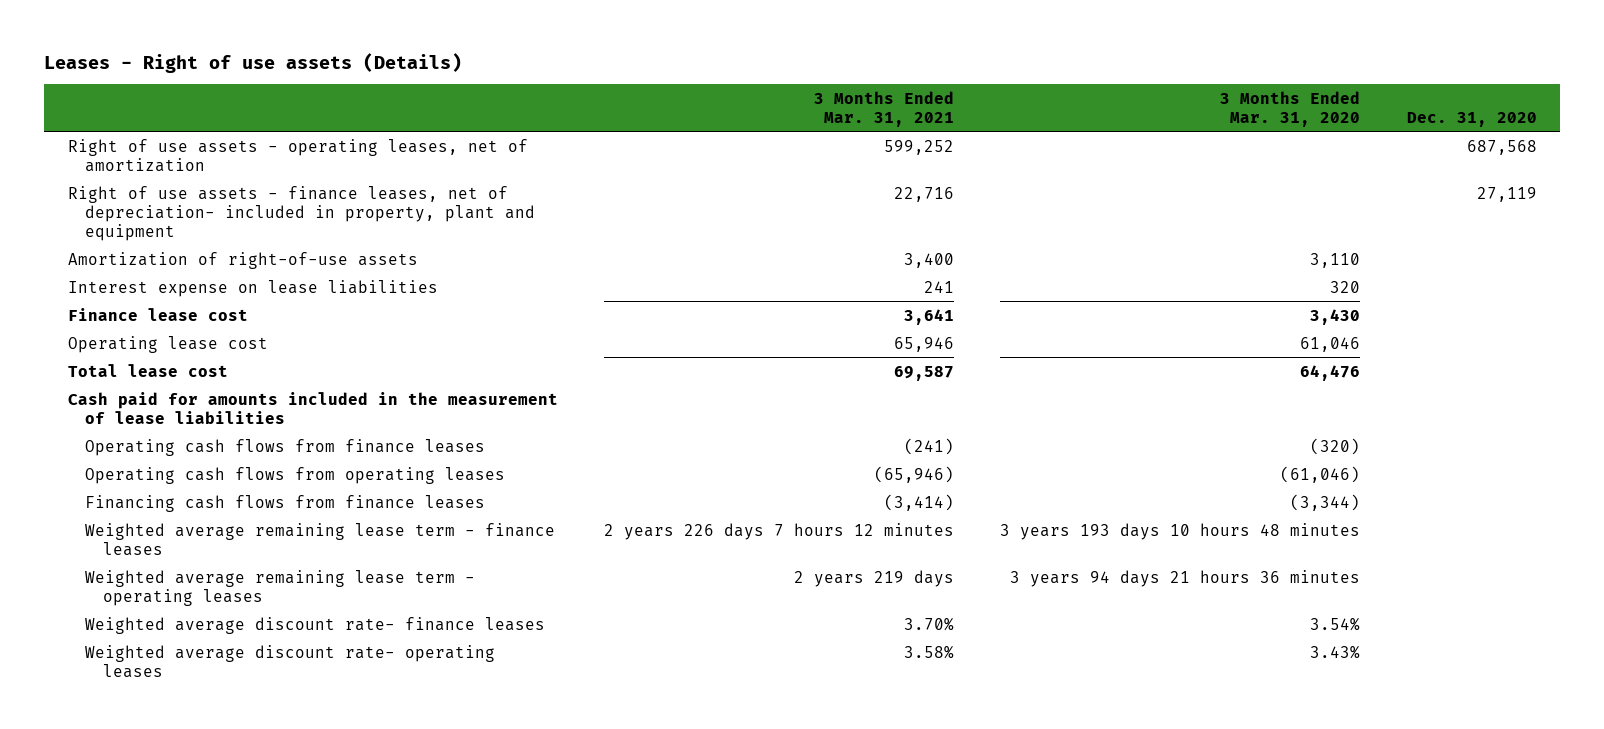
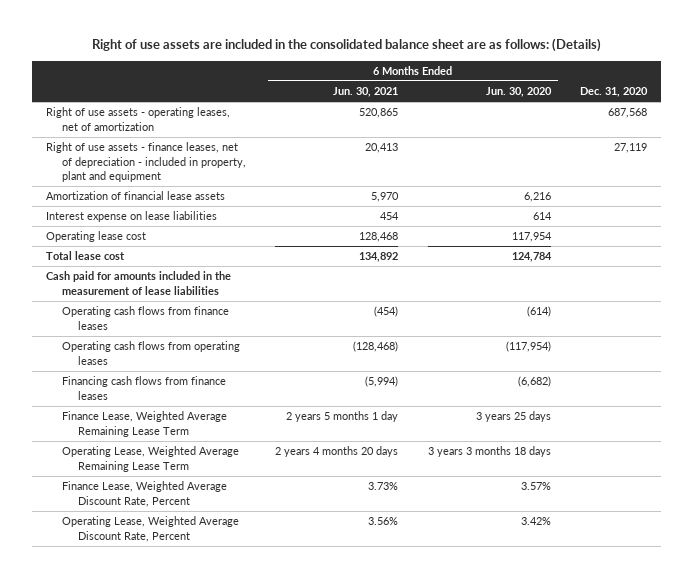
- Leases - Right of use assets (Details)
+ Right of use assets are included in the consolidated balance sheet are as follows: (Details)
- | 3 Months Ended Mar. 31, 2021 | 3 Months Ended Mar. 31, 2020 | Dec. 31, 2020
+ | 6 Months Ended Jun. 30, 2021 | 6 Months Ended Jun. 30, 2020 | Dec. 31, 2020
- Right of use assets - finance leases, net of depreciation- included in property, plant and equipment | 22,716 | | 27,119
- Amortization of right-of-use assets | 3,400 | 3,110 |
+ Right of use assets - finance leases, net of depreciation - included in property, plant and equipment | 20,413 | | 27,119
+ Amortization of financial lease assets | 5,970 | 6,216 |
- Finance lease cost | 3,641 | 3,430 |
- Weighted average remaining lease term - finance leases | 2 years 226 days 7 hours 12 minutes | 3 years 193 days 10 hours 48 minutes |
- Weighted average remaining lease term - operating leases | 2 years 219 days | 3 years 94 days 21 hours 36 minutes |
- Weighted average discount rate- finance leases | 3.70% | 3.54% |
- Weighted average discount rate- operating leases | 3.58% | 3.43% |
+ Finance Lease, Weighted Average Remaining Lease Term | 2 years 5 months 1 day | 3 years 25 days |
+ Operating Lease, Weighted Average Remaining Lease Term | 2 years 4 months 20 days | 3 years 3 months 18 days |
+ Finance Lease, Weighted Average Discount Rate, Percent | 3.73% | 3.57% |
+ Operating Lease, Weighted Average Discount Rate, Percent | 3.56% | 3.42% |

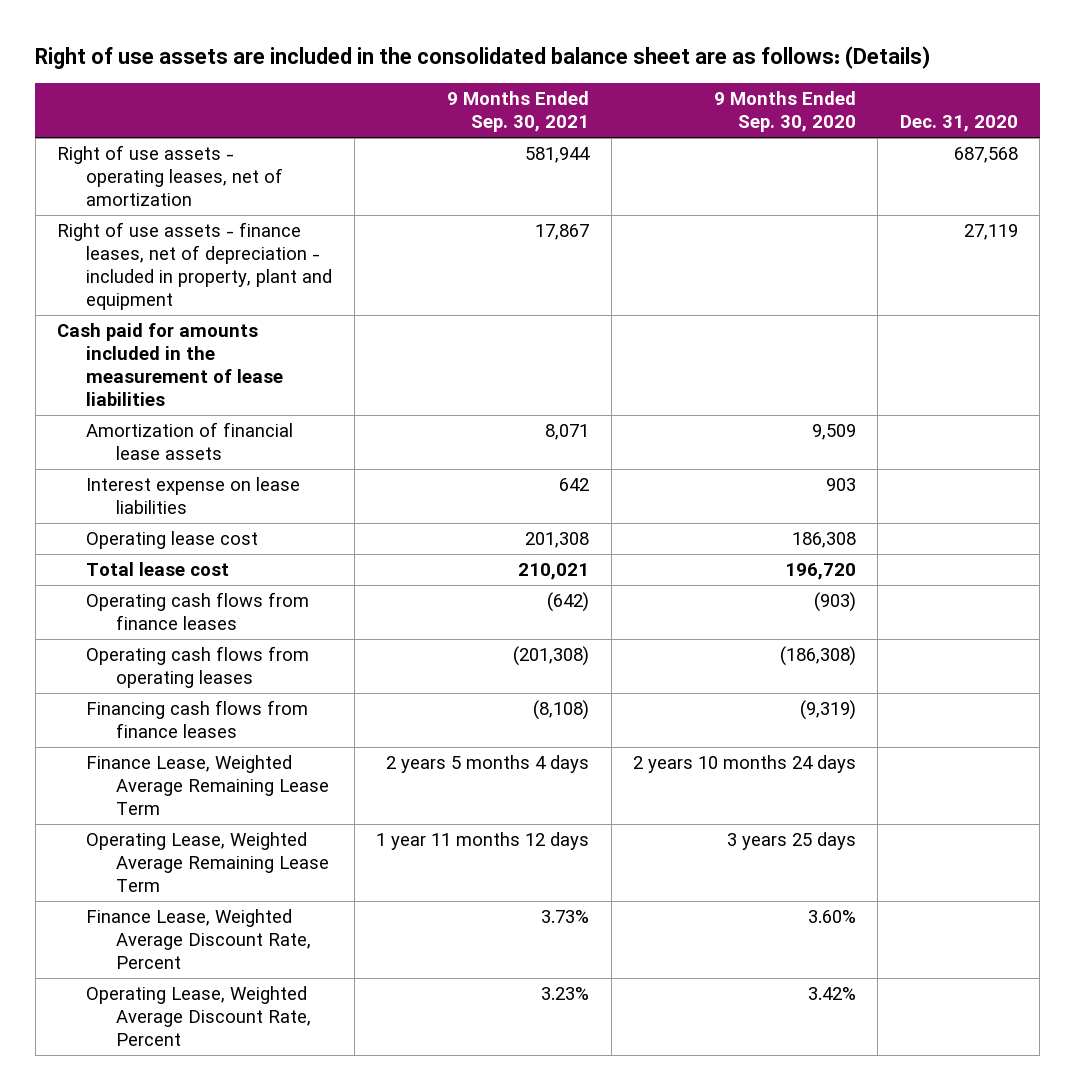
- | 6 Months Ended Jun. 30, 2021 | 6 Months Ended Jun. 30, 2020 | Dec. 31, 2020
+ | 9 Months Ended Sep. 30, 2021 | 9 Months Ended Sep. 30, 2020 | Dec. 31, 2020
moved up: Cash paid for amounts included in the measurement of lease liabilities

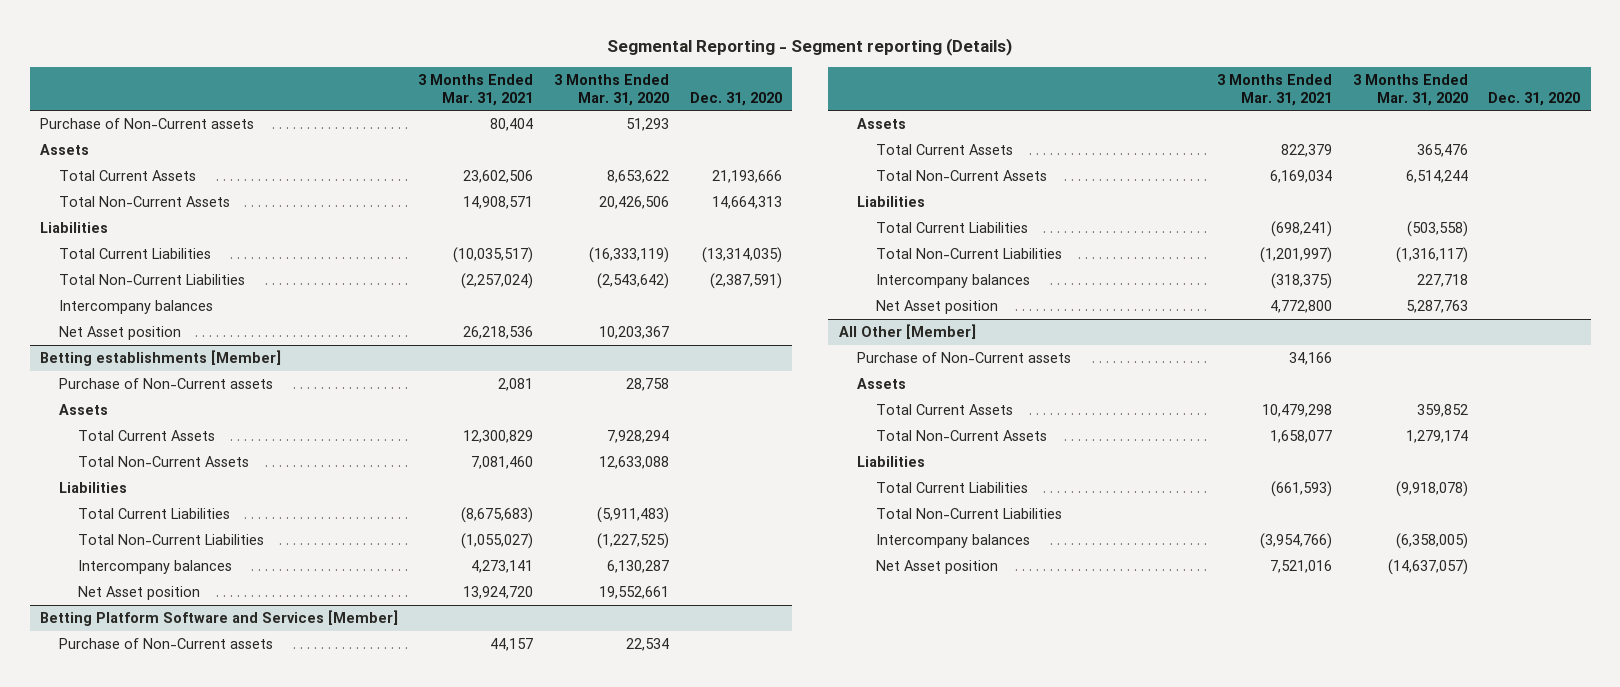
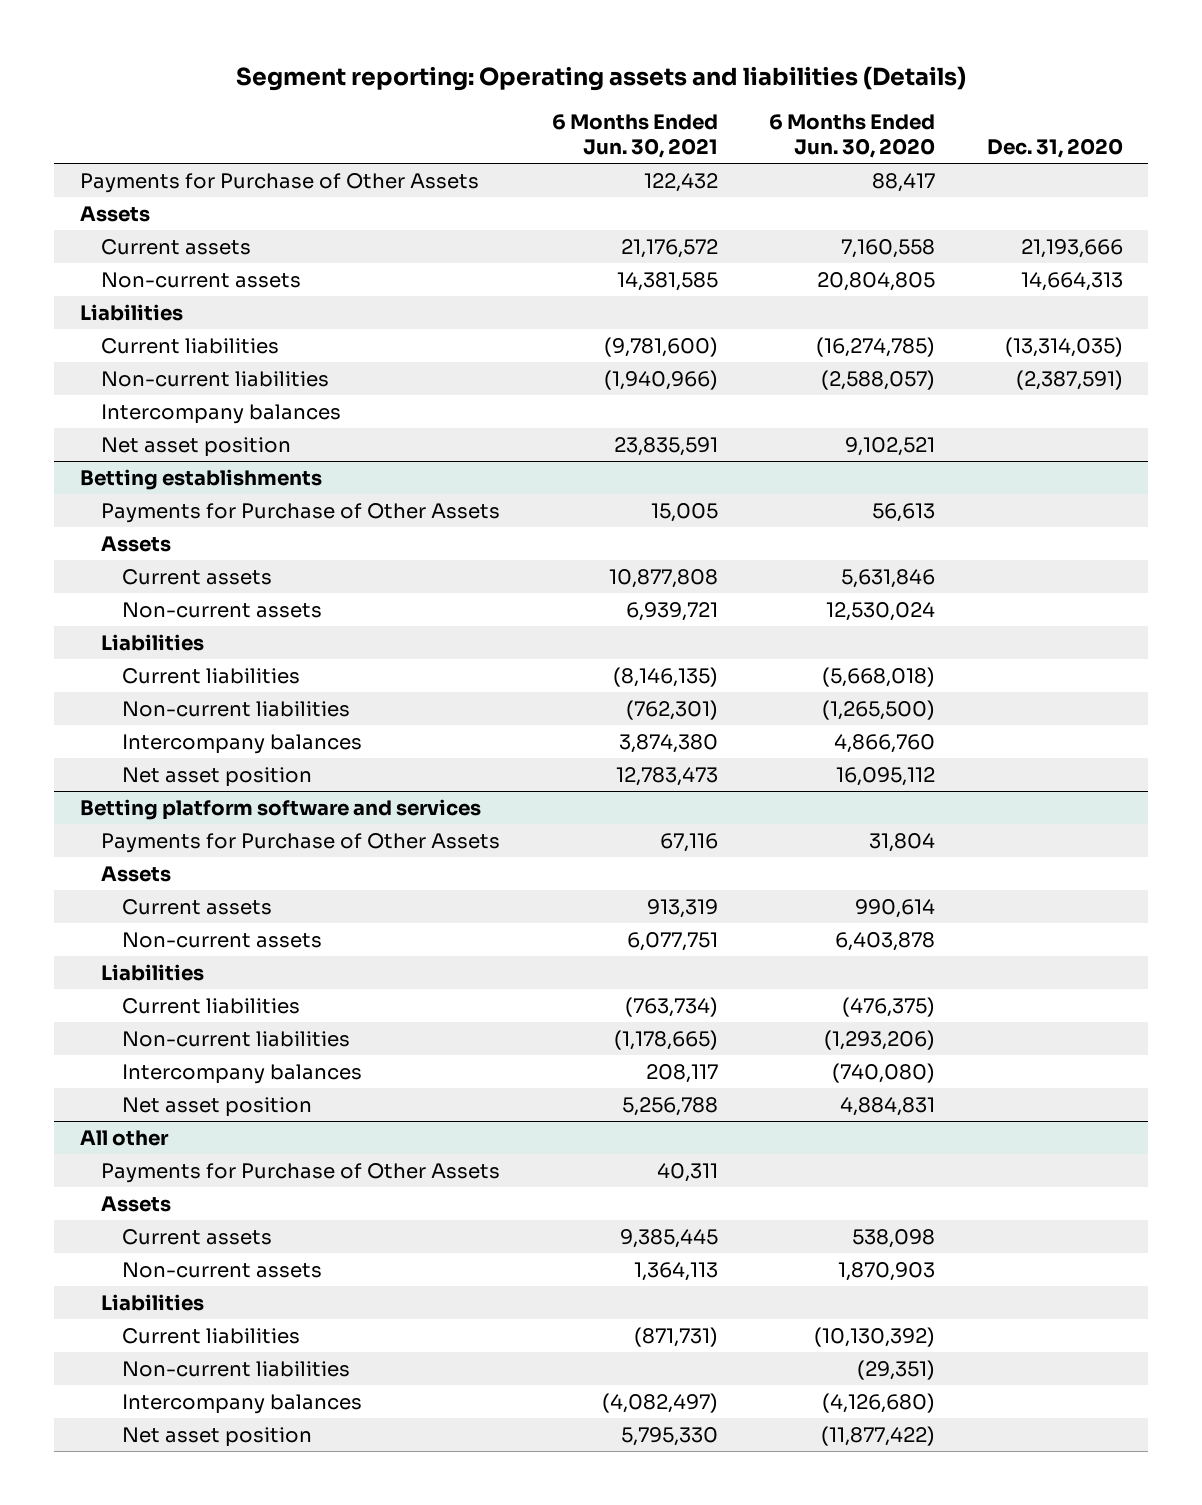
- Segmental Reporting - Segment reporting (Details)
+ Segment reporting: Operating assets and liabilities (Details)
- | 3 Months Ended Mar. 31, 2021 | 3 Months Ended Mar. 31, 2020 | Dec. 31, 2020
+ | 6 Months Ended Jun. 30, 2021 | 6 Months Ended Jun. 30, 2020 | Dec. 31, 2020
- Purchase of Non-Current assets | 80,404 | 51,293 |
+ Payments for Purchase of Other Assets | 122,432 | 88,417 |
- Total Current Assets | 23,602,506 | 8,653,622 | 21,193,666
- Total Non-Current Assets | 14,908,571 | 20,426,506 | 14,664,313
+ Current assets | 21,176,572 | 7,160,558 | 21,193,666
+ Non-current assets | 14,381,585 | 20,804,805 | 14,664,313
- Total Current Liabilities | (10,035,517) | (16,333,119) | (13,314,035)
- Total Non-Current Liabilities | (2,257,024) | (2,543,642) | (2,387,591)
+ Current liabilities | (9,781,600) | (16,274,785) | (13,314,035)
+ Non-current liabilities | (1,940,966) | (2,588,057) | (2,387,591)
- Net Asset position | 26,218,536 | 10,203,367 |
- Betting establishments [Member]
- Purchase of Non-Current assets | 2,081 | 28,758 |
+ Net asset position | 23,835,591 | 9,102,521 |
+ Betting establishments
+ Payments for Purchase of Other Assets | 15,005 | 56,613 |
- Total Current Assets | 12,300,829 | 7,928,294 |
- Total Non-Current Assets | 7,081,460 | 12,633,088 |
+ Current assets | 10,877,808 | 5,631,846 |
+ Non-current assets | 6,939,721 | 12,530,024 |
- Total Current Liabilities | (8,675,683) | (5,911,483) |
- Total Non-Current Liabilities | (1,055,027) | (1,227,525) |
+ Current liabilities | (8,146,135) | (5,668,018) |
+ Non-current liabilities | (762,301) | (1,265,500) |
- Net Asset position | 13,924,720 | 19,552,661 |
- Betting Platform Software and Services [Member]
- Purchase of Non-Current assets | 44,157 | 22,534 |
+ Net asset position | 12,783,473 | 16,095,112 |
+ Betting platform software and services
+ Payments for Purchase of Other Assets | 67,116 | 31,804 |
- Total Current Assets | 822,379 | 365,476 |
- Total Non-Current Assets | 6,169,034 | 6,514,244 |
+ Current assets | 913,319 | 990,614 |
+ Non-current assets | 6,077,751 | 6,403,878 |
- Total Current Liabilities | (698,241) | (503,558) |
- Total Non-Current Liabilities | (1,201,997) | (1,316,117) |
+ Current liabilities | (763,734) | (476,375) |
+ Non-current liabilities | (1,178,665) | (1,293,206) |
- Net Asset position | 4,772,800 | 5,287,763 |
- All Other [Member]
- Purchase of Non-Current assets | 34,166 | |
+ Net asset position | 5,256,788 | 4,884,831 |
+ All other
+ Payments for Purchase of Other Assets | 40,311 | |
- Total Current Assets | 10,479,298 | 359,852 |
- Total Non-Current Assets | 1,658,077 | 1,279,174 |
+ Current assets | 9,385,445 | 538,098 |
+ Non-current assets | 1,364,113 | 1,870,903 |
- Total Current Liabilities | (661,593) | (9,918,078) |
- Total Non-Current Liabilities
+ Current liabilities | (871,731) | (10,130,392) |
+ Non-current liabilities | | (29,351) |
- Net Asset position | 7,521,016 | (14,637,057) |
+ Net asset position | 5,795,330 | (11,877,422) |

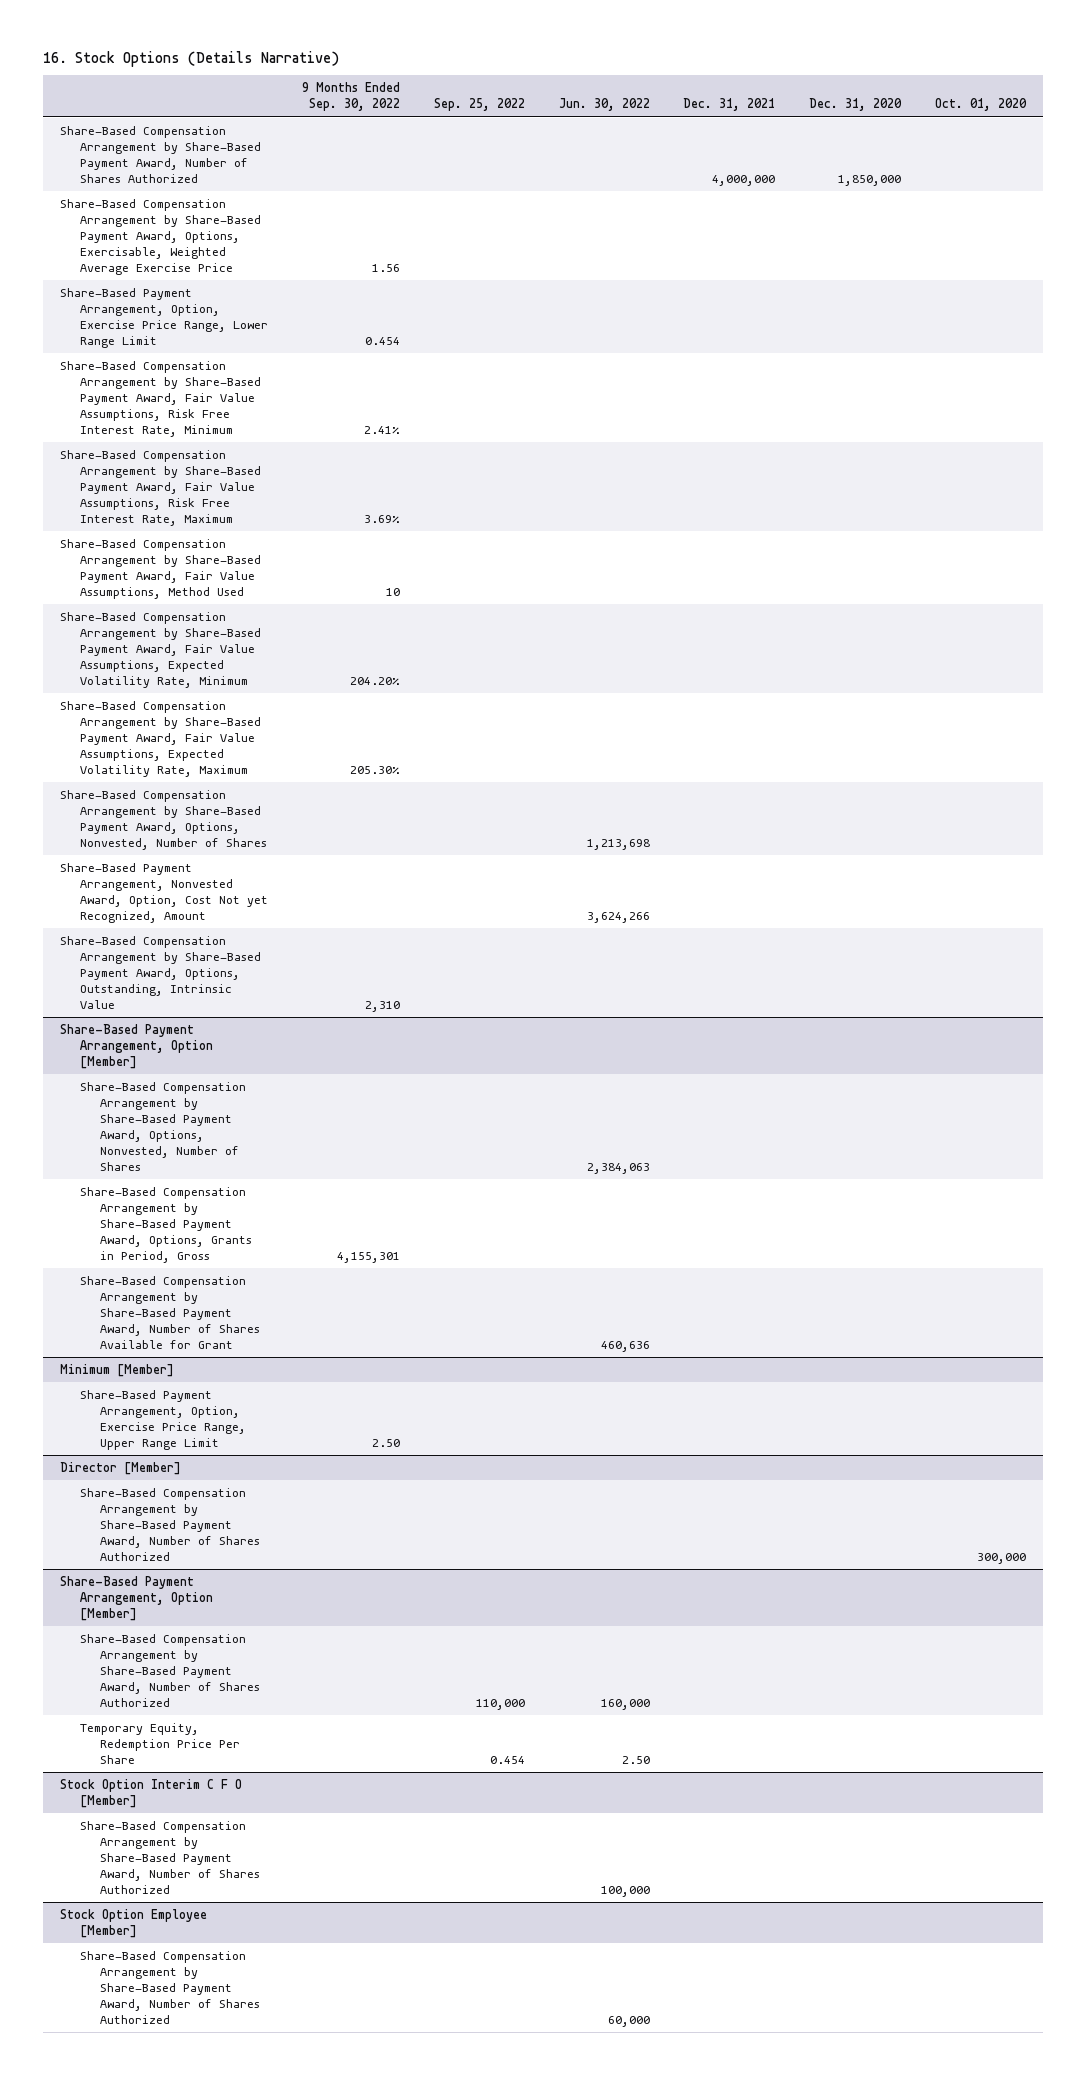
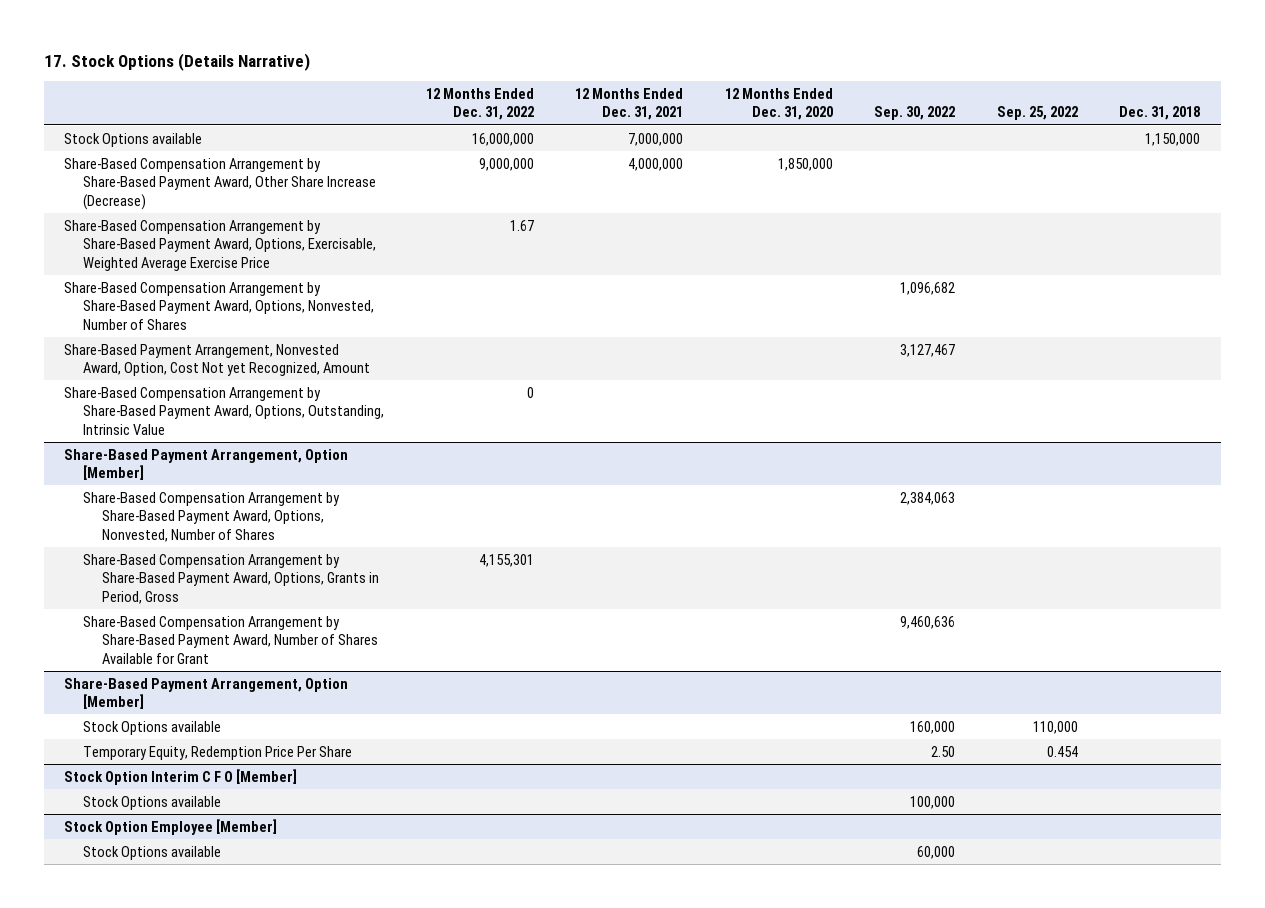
- 16. Stock Options (Details Narrative)
+ 17. Stock Options (Details Narrative)
- | 9 Months Ended Sep. 30, 2022 | Sep. 25, 2022 | Jun. 30, 2022 | Dec. 31, 2021 | Dec. 31, 2020 | Oct. 01, 2020
+ | 12 Months Ended Dec. 31, 2022 | 12 Months Ended Dec. 31, 2021 | 12 Months Ended Dec. 31, 2020 | Sep. 30, 2022 | Sep. 25, 2022 | Dec. 31, 2018
- Share-Based Compensation Arrangement by Share-Based Payment Award, Number of Shares Authorized | | | | 4,000,000 | 1,850,000 |
+ Stock Options available | 16,000,000 | 7,000,000 | | | | 1,150,000
+ Share-Based Compensation Arrangement by Share-Based Payment Award, Other Share Increase (Decrease) | 9,000,000 | 4,000,000 | 1,850,000 | | |
- Share-Based Payment Arrangement, Option, Exercise Price Range, Lower Range Limit | 0.454 | | | | |
- Share-Based Compensation Arrangement by Share-Based Payment Award, Fair Value Assumptions, Risk Free Interest Rate, Minimum | 2.41% | | | | |
- Share-Based Compensation Arrangement by Share-Based Payment Award, Fair Value Assumptions, Risk Free Interest Rate, Maximum | 3.69% | | | | |
- Share-Based Compensation Arrangement by Share-Based Payment Award, Fair Value Assumptions, Method Used | 10 | | | | |
- Share-Based Compensation Arrangement by Share-Based Payment Award, Fair Value Assumptions, Expected Volatility Rate, Minimum | 204.20% | | | | |
- Share-Based Compensation Arrangement by Share-Based Payment Award, Fair Value Assumptions, Expected Volatility Rate, Maximum | 205.30% | | | | |
- Minimum [Member]
- Share-Based Payment Arrangement, Option, Exercise Price Range, Upper Range Limit | 2.50 | | | | |
- Director [Member]
- Share-Based Compensation Arrangement by Share-Based Payment Award, Number of Shares Authorized | | | | | | 300,000
@ Share-Based Payment Arrangement, Option [Member]
- Share-Based Compensation Arrangement by Share-Based Payment Award, Number of Shares Authorized | | 110,000 | 160,000 | | |
+ Stock Options available | | | | 160,000 | 110,000 |
@ Stock Option Interim C F O [Member]
- Share-Based Compensation Arrangement by Share-Based Payment Award, Number of Shares Authorized | | | 100,000 | | |
+ Stock Options available | | | | 100,000 | |
@ Stock Option Employee [Member]
- Share-Based Compensation Arrangement by Share-Based Payment Award, Number of Shares Authorized | | | 60,000 | | |
+ Stock Options available | | | | 60,000 | |

